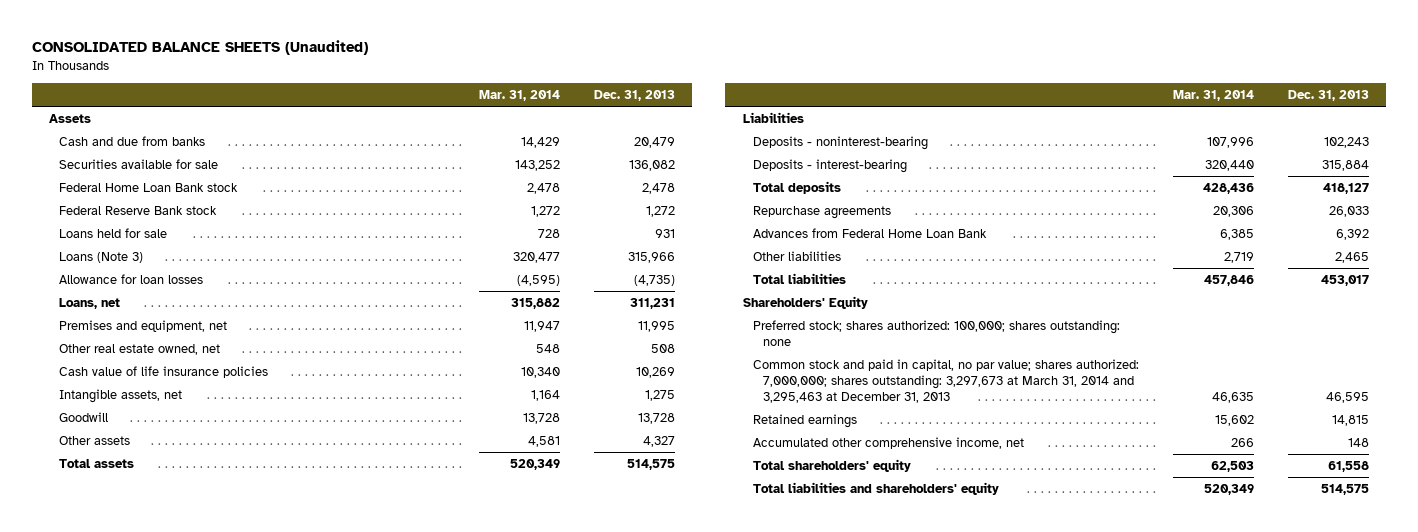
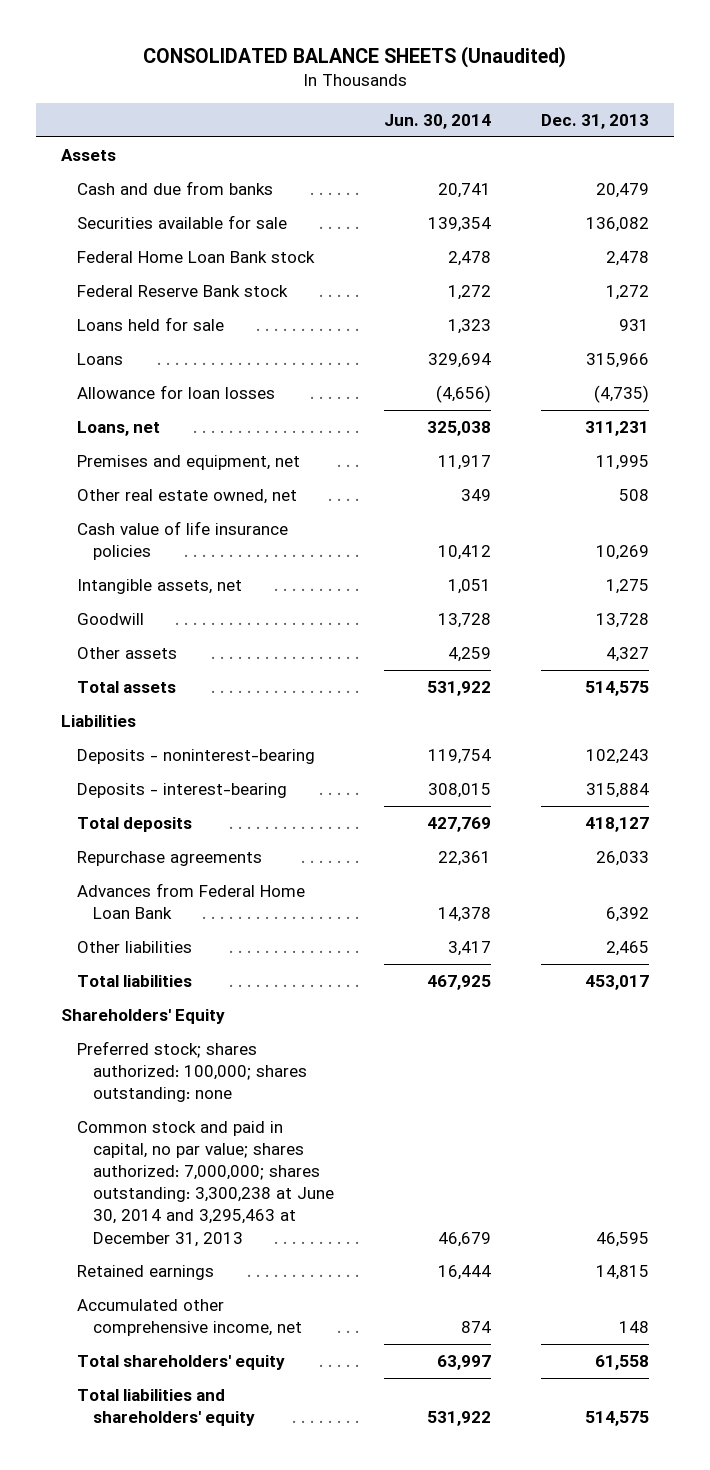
- | Mar. 31, 2014 | Dec. 31, 2013
+ | Jun. 30, 2014 | Dec. 31, 2013
- Loans (Note 3) | 320,477 | 315,966
+ Loans | 329,694 | 315,966
- Common stock and paid in capital, no par value; shares authorized: 7,000,000; shares outstanding: 3,297,673 at March 31, 2014 and 3,295,463 at December 31, 2013 | 46,635 | 46,595
+ Common stock and paid in capital, no par value; shares authorized: 7,000,000; shares outstanding: 3,300,238 at June 30, 2014 and 3,295,463 at December 31, 2013 | 46,679 | 46,595

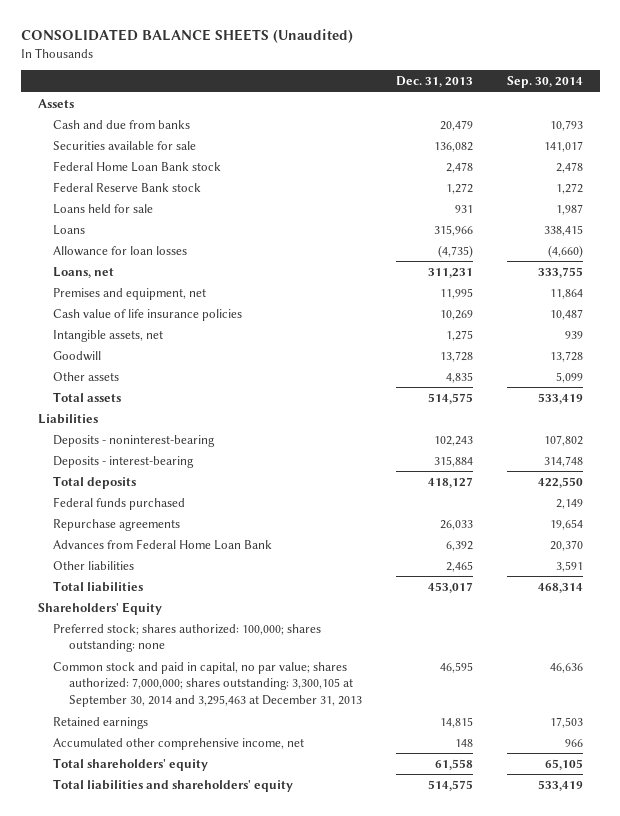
- | Jun. 30, 2014 | Dec. 31, 2013
+ | Dec. 31, 2013 | Sep. 30, 2014
- Other real estate owned, net | 349 | 508
- Other assets | 4,259 | 4,327
+ Other assets | 4,835 | 5,099
+ Federal funds purchased | | 2,149
- Common stock and paid in capital, no par value; shares authorized: 7,000,000; shares outstanding: 3,300,238 at June 30, 2014 and 3,295,463 at December 31, 2013 | 46,679 | 46,595
+ Common stock and paid in capital, no par value; shares authorized: 7,000,000; shares outstanding: 3,300,105 at September 30, 2014 and 3,295,463 at December 31, 2013 | 46,595 | 46,636

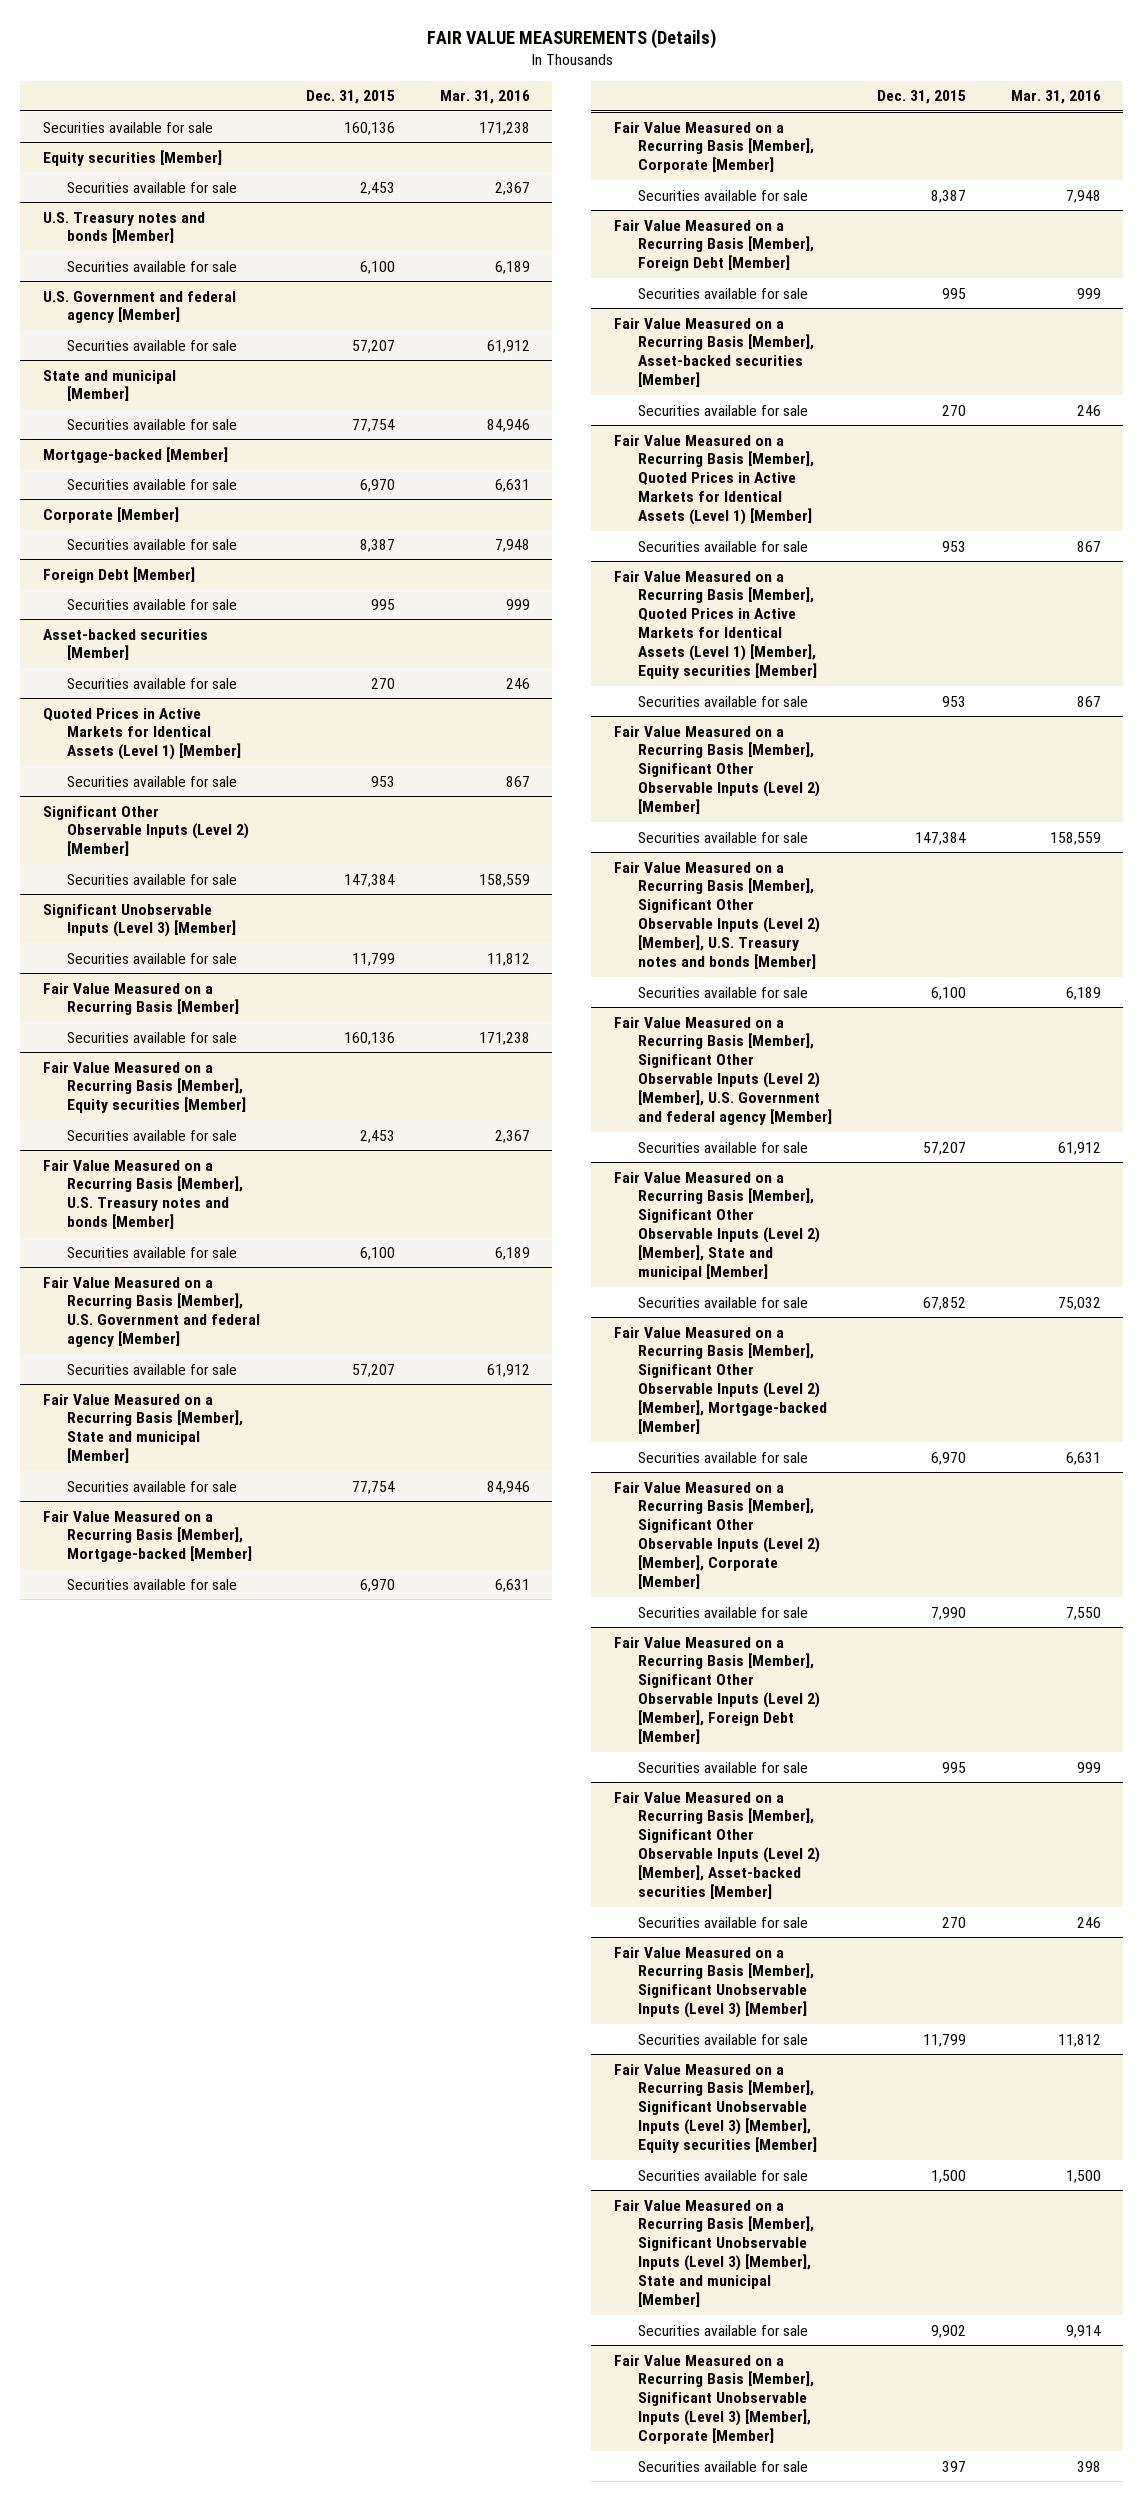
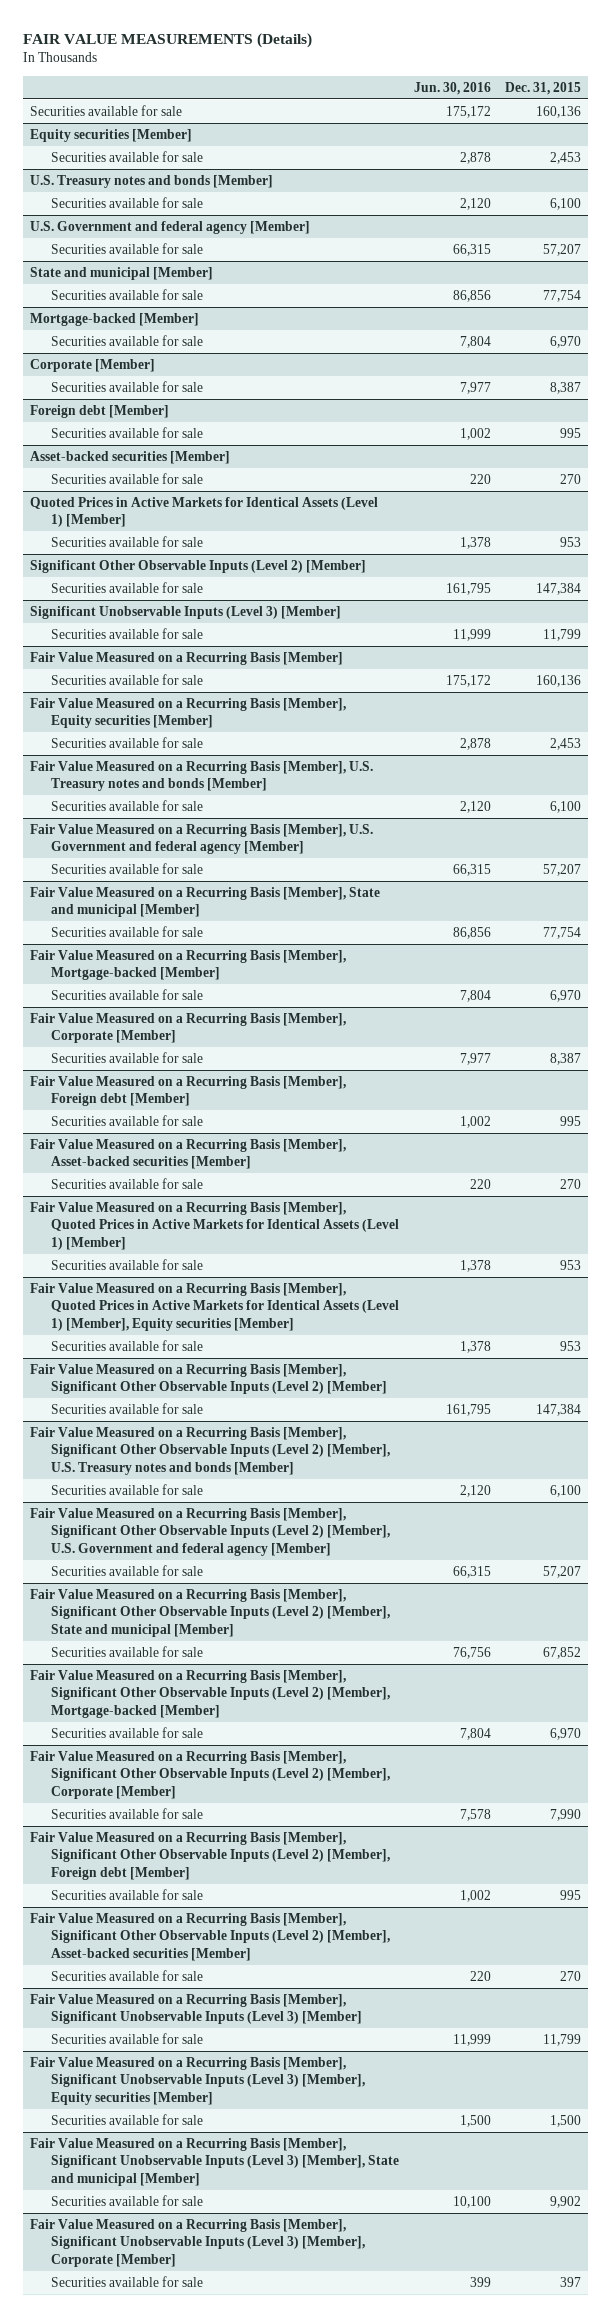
- | Dec. 31, 2015 | Mar. 31, 2016
+ | Jun. 30, 2016 | Dec. 31, 2015
- Foreign Debt [Member]
+ Foreign debt [Member]
- Fair Value Measured on a Recurring Basis [Member], Foreign Debt [Member]
+ Fair Value Measured on a Recurring Basis [Member], Foreign debt [Member]
- Fair Value Measured on a Recurring Basis [Member], Significant Other Observable Inputs (Level 2) [Member], Foreign Debt [Member]
+ Fair Value Measured on a Recurring Basis [Member], Significant Other Observable Inputs (Level 2) [Member], Foreign debt [Member]

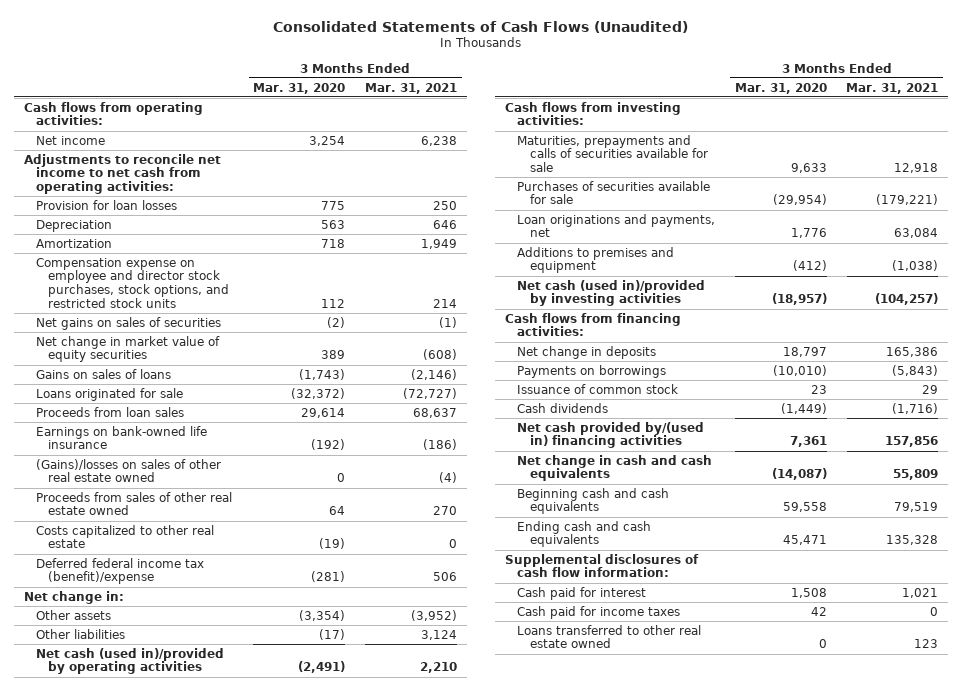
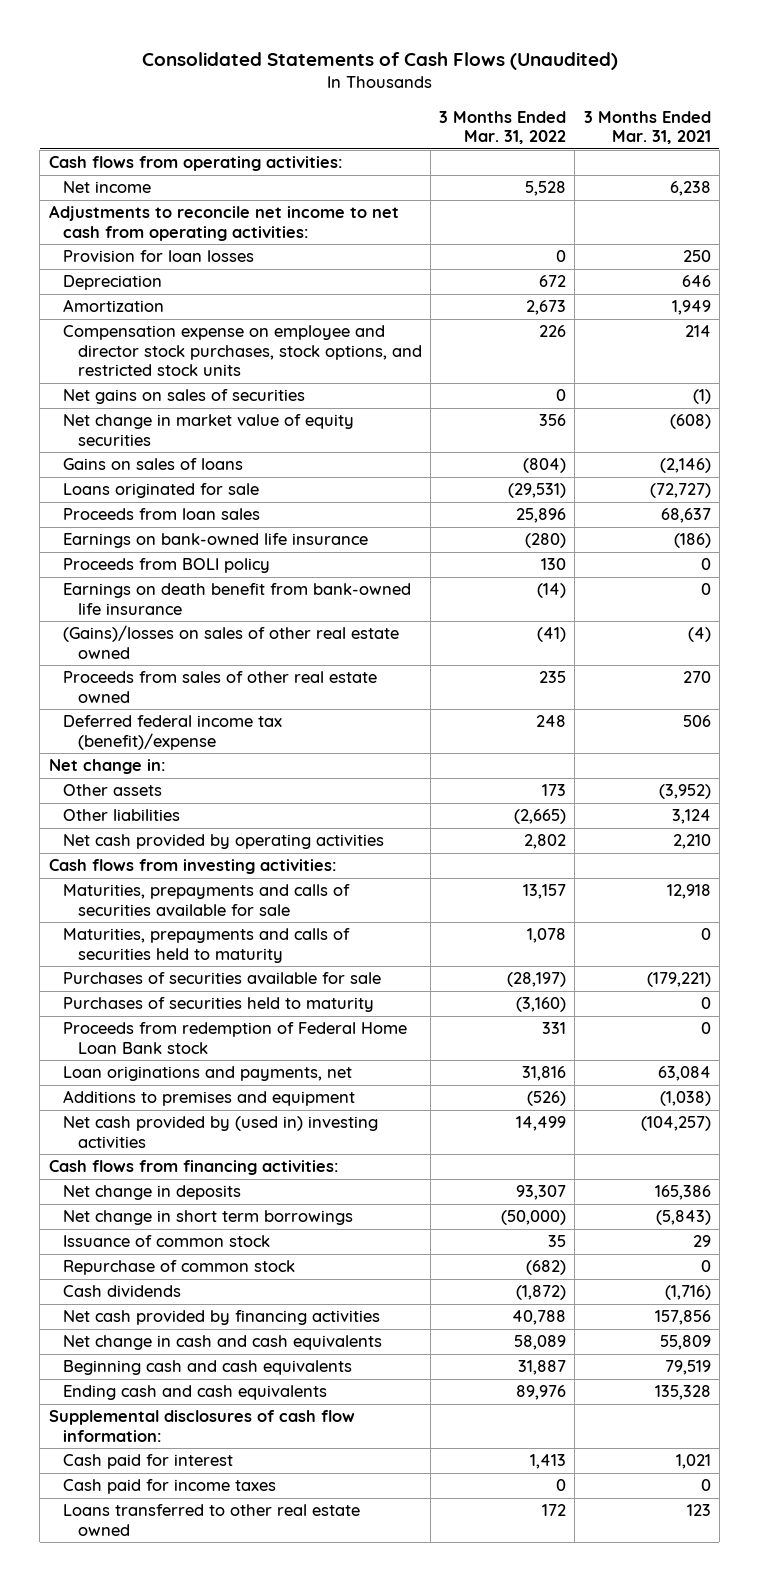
- | 3 Months Ended Mar. 31, 2020 | 3 Months Ended Mar. 31, 2021
+ | 3 Months Ended Mar. 31, 2022 | 3 Months Ended Mar. 31, 2021
+ Proceeds from BOLI policy | 130 | 0
+ Earnings on death benefit from bank-owned life insurance | (14) | 0
- Costs capitalized to other real estate | (19) | 0
- Net cash (used in)/provided by operating activities | (2,491) | 2,210
+ Net cash provided by operating activities | 2,802 | 2,210
+ Maturities, prepayments and calls of securities held to maturity | 1,078 | 0
+ Purchases of securities held to maturity | (3,160) | 0
+ Proceeds from redemption of Federal Home Loan Bank stock | 331 | 0
- Net cash (used in)/provided by investing activities | (18,957) | (104,257)
+ Net cash provided by (used in) investing activities | 14,499 | (104,257)
- Payments on borrowings | (10,010) | (5,843)
+ Net change in short term borrowings | (50,000) | (5,843)
+ Repurchase of common stock | (682) | 0
- Net cash provided by/(used in) financing activities | 7,361 | 157,856
+ Net cash provided by financing activities | 40,788 | 157,856

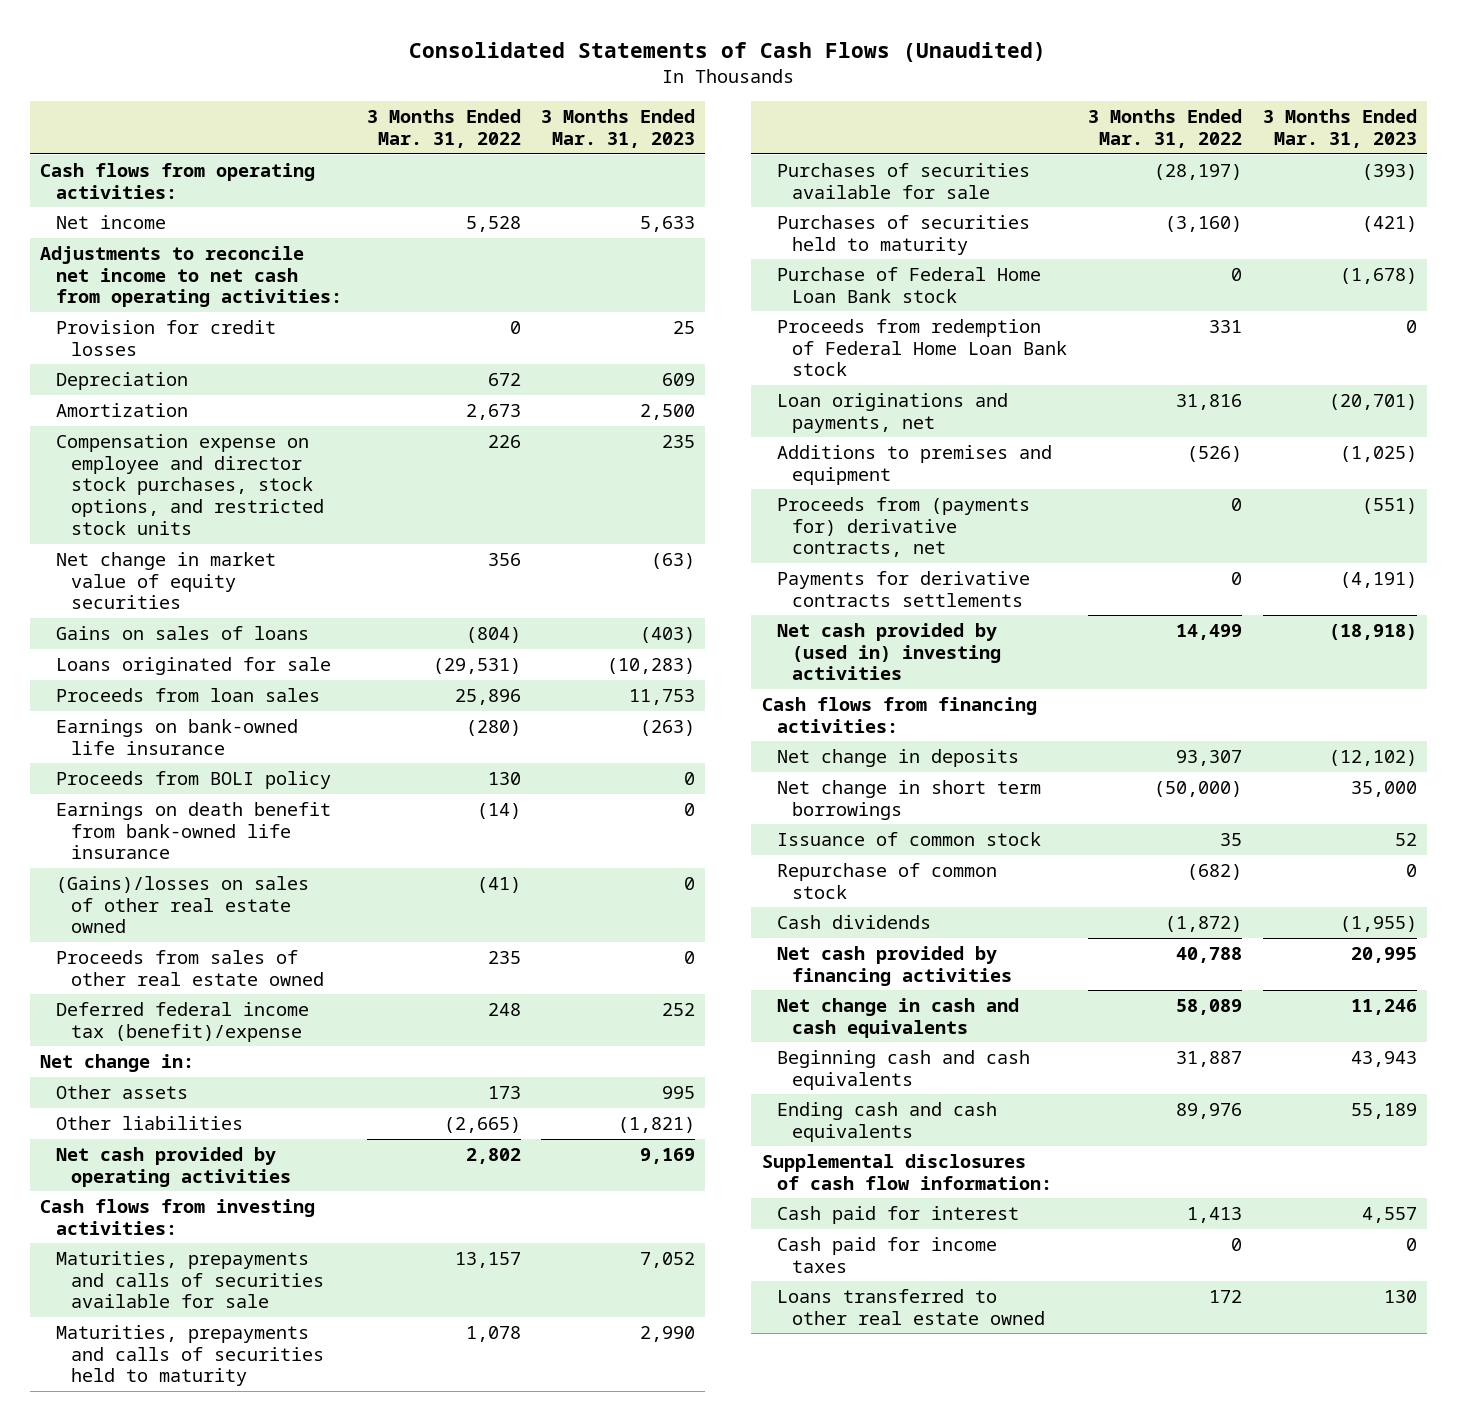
- | 3 Months Ended Mar. 31, 2022 | 3 Months Ended Mar. 31, 2021
+ | 3 Months Ended Mar. 31, 2022 | 3 Months Ended Mar. 31, 2023
- Provision for loan losses | 0 | 250
+ Provision for credit losses | 0 | 25
- Net gains on sales of securities | 0 | (1)
+ Purchase of Federal Home Loan Bank stock | 0 | (1,678)
+ Proceeds from (payments for) derivative contracts, net | 0 | (551)
+ Payments for derivative contracts settlements | 0 | (4,191)

